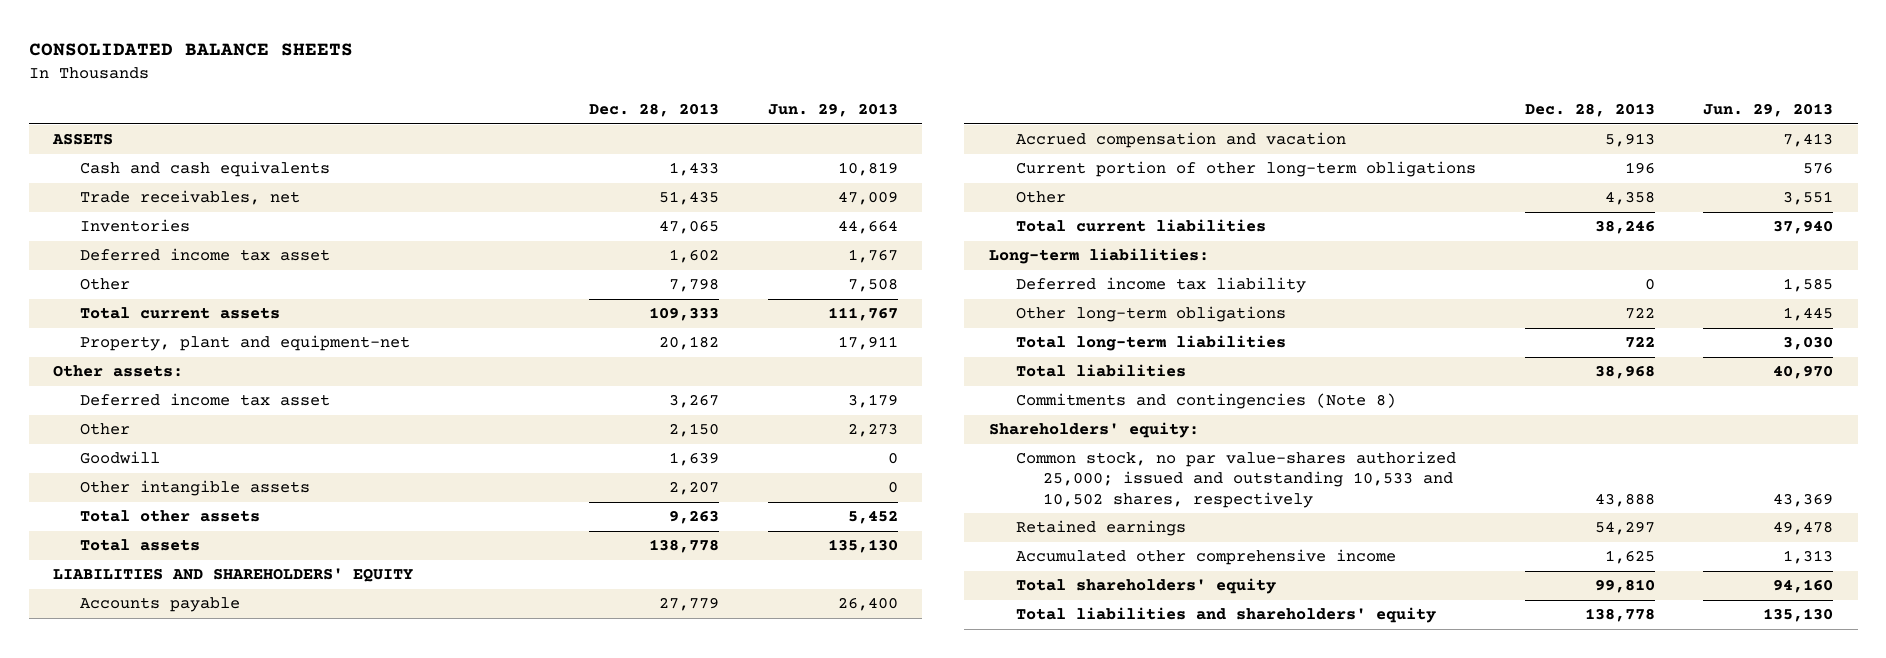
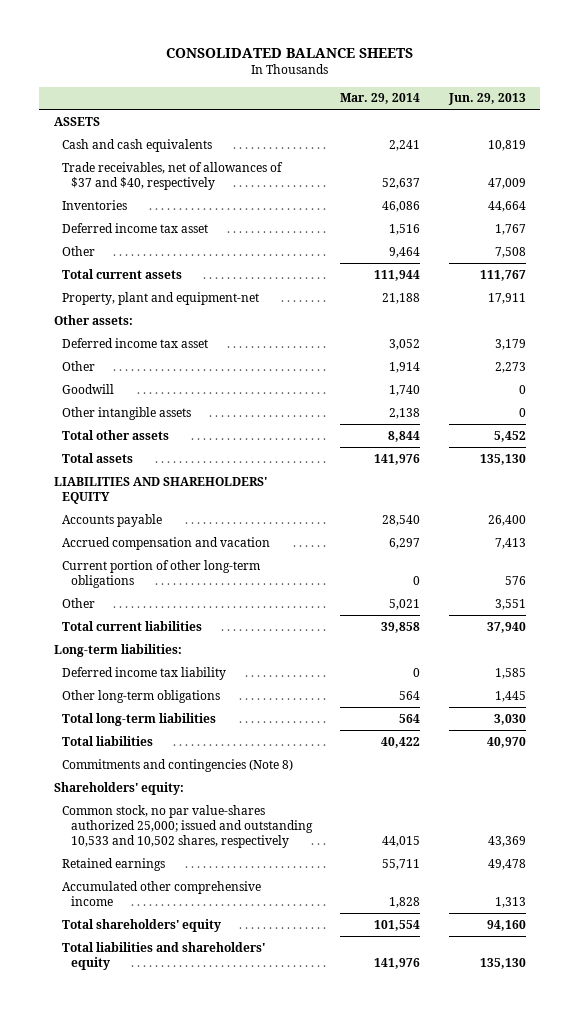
- | Dec. 28, 2013 | Jun. 29, 2013
+ | Mar. 29, 2014 | Jun. 29, 2013
- Trade receivables, net | 51,435 | 47,009
+ Trade receivables, net of allowances of $37 and $40, respectively | 52,637 | 47,009

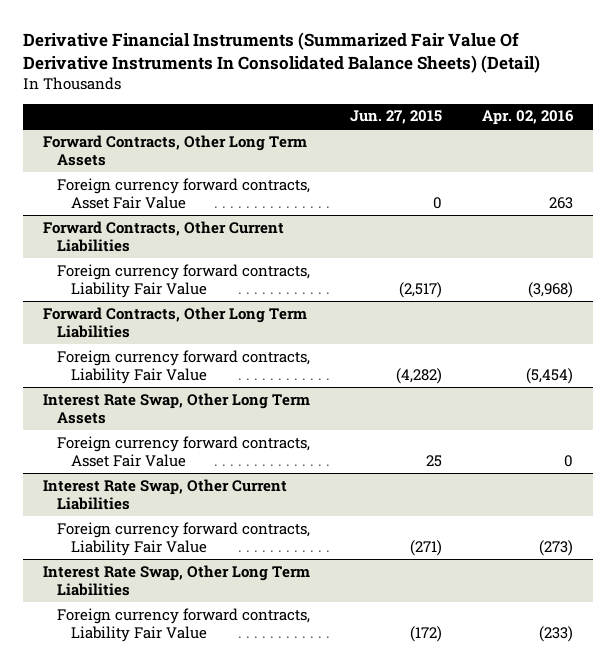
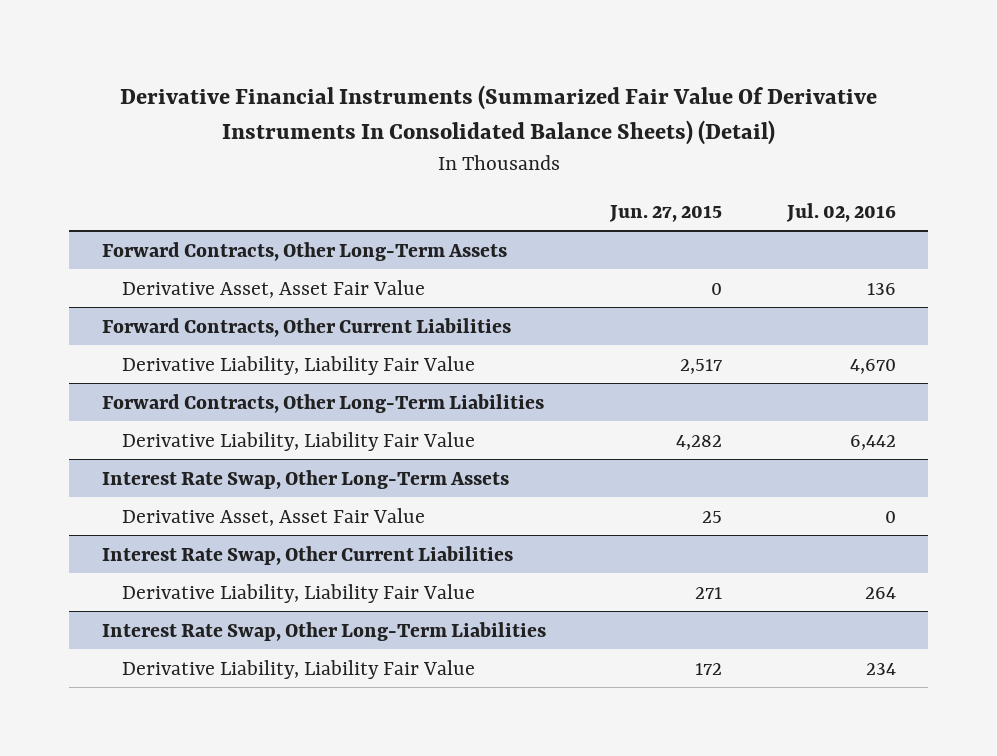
- | Jun. 27, 2015 | Apr. 02, 2016
+ | Jun. 27, 2015 | Jul. 02, 2016
- Forward Contracts, Other Long Term Assets
- Foreign currency forward contracts, Asset Fair Value | 0 | 263
+ Forward Contracts, Other Long-Term Assets
+ Derivative Asset, Asset Fair Value | 0 | 136
@ Forward Contracts, Other Current Liabilities
- Foreign currency forward contracts, Liability Fair Value | (2,517) | (3,968)
- Forward Contracts, Other Long Term Liabilities
- Foreign currency forward contracts, Liability Fair Value | (4,282) | (5,454)
- Interest Rate Swap, Other Long Term Assets
- Foreign currency forward contracts, Asset Fair Value | 25 | 0
@ Forward Contracts, Other Current Liabilities
+ Derivative Liability, Liability Fair Value | 2,517 | 4,670
+ Forward Contracts, Other Long-Term Liabilities
+ Derivative Liability, Liability Fair Value | 4,282 | 6,442
+ Interest Rate Swap, Other Long-Term Assets
+ Derivative Asset, Asset Fair Value | 25 | 0
@ Interest Rate Swap, Other Current Liabilities
- Foreign currency forward contracts, Liability Fair Value | (271) | (273)
- Interest Rate Swap, Other Long Term Liabilities
- Foreign currency forward contracts, Liability Fair Value | (172) | (233)
@ Interest Rate Swap, Other Current Liabilities
+ Derivative Liability, Liability Fair Value | 271 | 264
+ Interest Rate Swap, Other Long-Term Liabilities
+ Derivative Liability, Liability Fair Value | 172 | 234

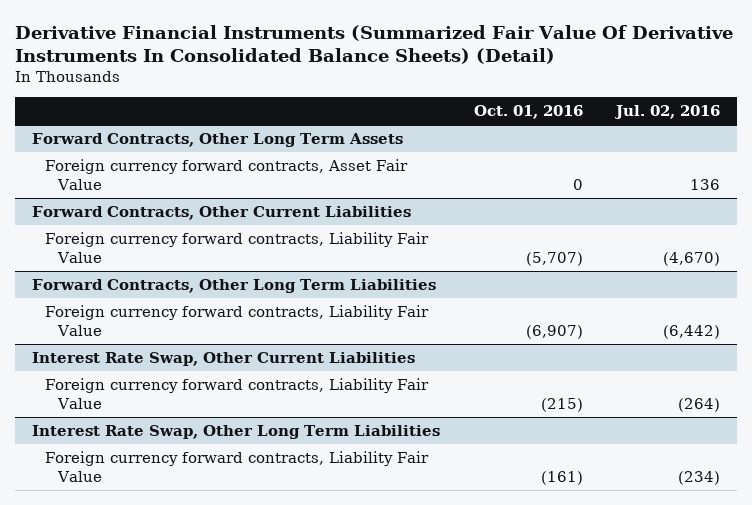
- | Jun. 27, 2015 | Jul. 02, 2016
+ | Oct. 01, 2016 | Jul. 02, 2016
- Forward Contracts, Other Long-Term Assets
- Derivative Asset, Asset Fair Value | 0 | 136
+ Forward Contracts, Other Long Term Assets
+ Foreign currency forward contracts, Asset Fair Value | 0 | 136
@ Forward Contracts, Other Current Liabilities
- Derivative Liability, Liability Fair Value | 2,517 | 4,670
- Forward Contracts, Other Long-Term Liabilities
- Derivative Liability, Liability Fair Value | 4,282 | 6,442
- Interest Rate Swap, Other Long-Term Assets
- Derivative Asset, Asset Fair Value | 25 | 0
@ Forward Contracts, Other Current Liabilities
+ Foreign currency forward contracts, Liability Fair Value | (5,707) | (4,670)
+ Forward Contracts, Other Long Term Liabilities
+ Foreign currency forward contracts, Liability Fair Value | (6,907) | (6,442)
@ Interest Rate Swap, Other Current Liabilities
- Derivative Liability, Liability Fair Value | 271 | 264
- Interest Rate Swap, Other Long-Term Liabilities
- Derivative Liability, Liability Fair Value | 172 | 234
@ Interest Rate Swap, Other Current Liabilities
+ Foreign currency forward contracts, Liability Fair Value | (215) | (264)
+ Interest Rate Swap, Other Long Term Liabilities
+ Foreign currency forward contracts, Liability Fair Value | (161) | (234)

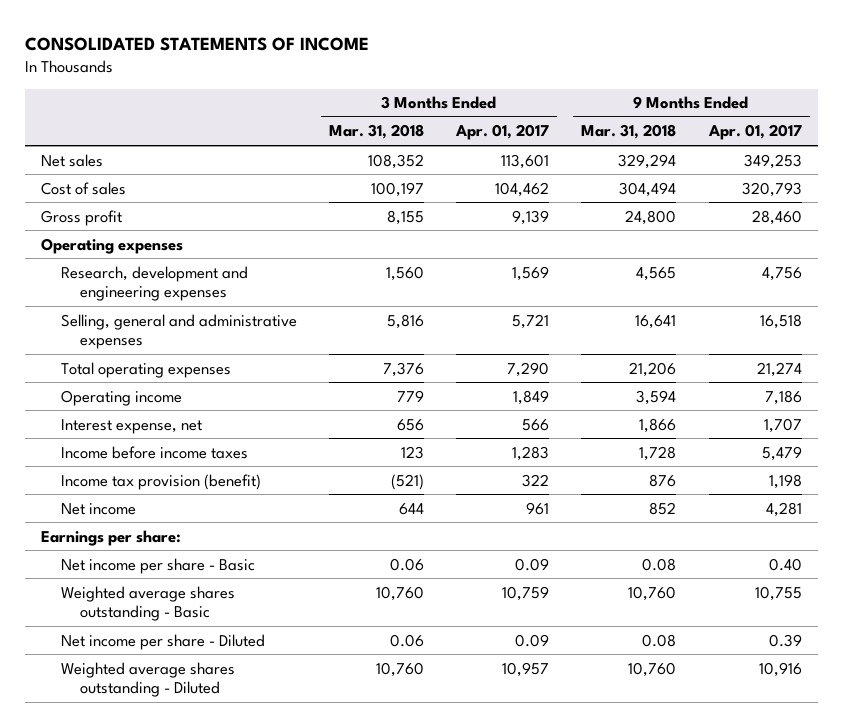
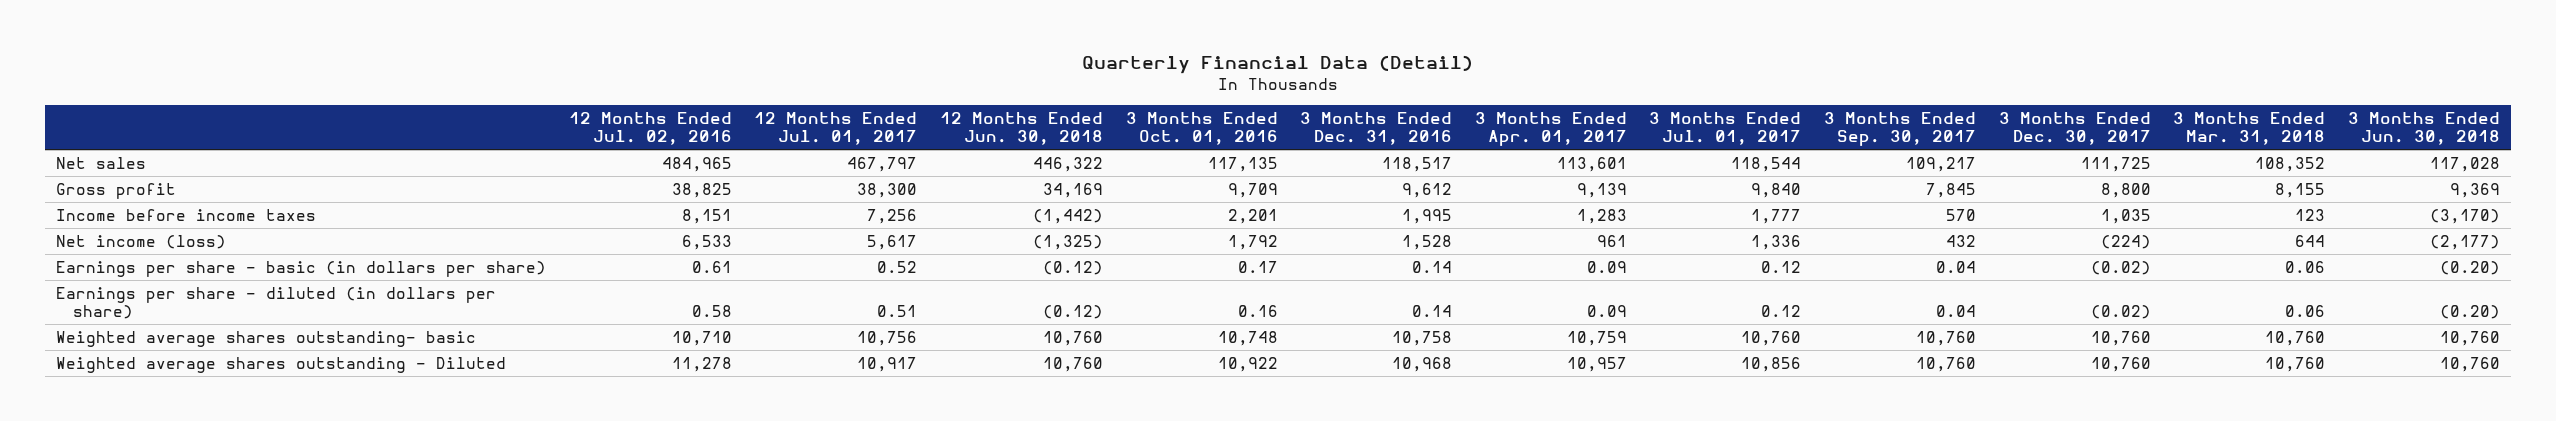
- CONSOLIDATED STATEMENTS OF INCOME
+ Quarterly Financial Data (Detail)
- | 3 Months Ended Mar. 31, 2018 | 3 Months Ended Apr. 01, 2017 | 9 Months Ended Mar. 31, 2018 | 9 Months Ended Apr. 01, 2017
+ | 12 Months Ended Jul. 02, 2016 | 12 Months Ended Jul. 01, 2017 | 12 Months Ended Jun. 30, 2018 | 3 Months Ended Oct. 01, 2016 | 3 Months Ended Dec. 31, 2016 | 3 Months Ended Apr. 01, 2017 | 3 Months Ended Jul. 01, 2017 | 3 Months Ended Sep. 30, 2017 | 3 Months Ended Dec. 30, 2017 | 3 Months Ended Mar. 31, 2018 | 3 Months Ended Jun. 30, 2018
- Cost of sales | 100,197 | 104,462 | 304,494 | 320,793
- Operating expenses
- Research, development and engineering expenses | 1,560 | 1,569 | 4,565 | 4,756
- Selling, general and administrative expenses | 5,816 | 5,721 | 16,641 | 16,518
- Total operating expenses | 7,376 | 7,290 | 21,206 | 21,274
- Operating income | 779 | 1,849 | 3,594 | 7,186
- Interest expense, net | 656 | 566 | 1,866 | 1,707
- Income tax provision (benefit) | (521) | 322 | 876 | 1,198
- Net income | 644 | 961 | 852 | 4,281
- Earnings per share:
- Net income per share - Basic | 0.06 | 0.09 | 0.08 | 0.40
- Weighted average shares outstanding - Basic | 10,760 | 10,759 | 10,760 | 10,755
- Net income per share - Diluted | 0.06 | 0.09 | 0.08 | 0.39
+ Net income (loss) | 6,533 | 5,617 | (1,325) | 1,792 | 1,528 | 961 | 1,336 | 432 | (224) | 644 | (2,177)
+ Earnings per share - basic (in dollars per share) | 0.61 | 0.52 | (0.12) | 0.17 | 0.14 | 0.09 | 0.12 | 0.04 | (0.02) | 0.06 | (0.20)
+ Earnings per share - diluted (in dollars per share) | 0.58 | 0.51 | (0.12) | 0.16 | 0.14 | 0.09 | 0.12 | 0.04 | (0.02) | 0.06 | (0.20)
+ Weighted average shares outstanding- basic | 10,710 | 10,756 | 10,760 | 10,748 | 10,758 | 10,759 | 10,760 | 10,760 | 10,760 | 10,760 | 10,760

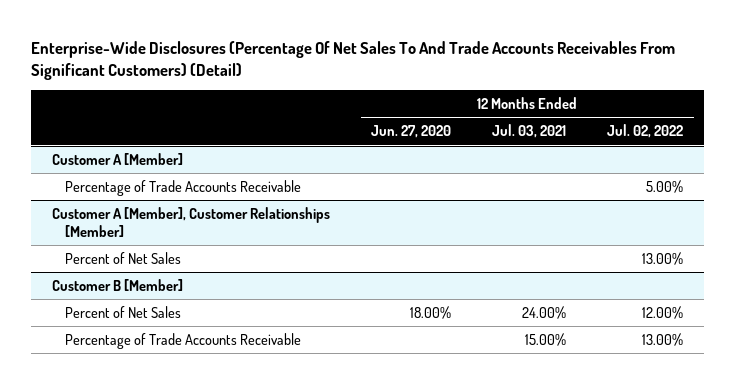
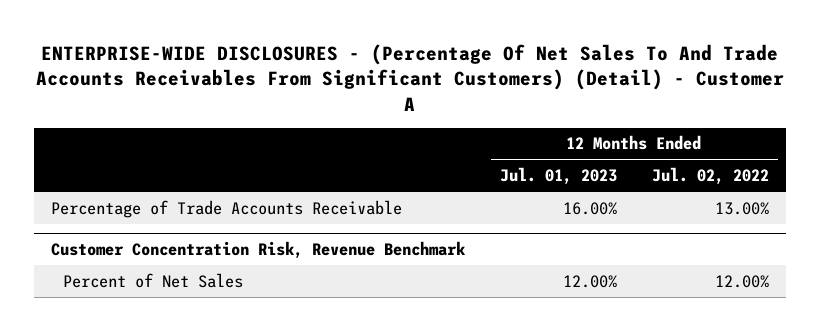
- Enterprise-Wide Disclosures (Percentage Of Net Sales To And Trade Accounts Receivables From Significant Customers) (Detail)
+ ENTERPRISE-WIDE DISCLOSURES - (Percentage Of Net Sales To And Trade Accounts Receivables From Significant Customers) (Detail) - Customer A
- | 12 Months Ended Jun. 27, 2020 | 12 Months Ended Jul. 03, 2021 | 12 Months Ended Jul. 02, 2022
+ | 12 Months Ended Jul. 01, 2023 | 12 Months Ended Jul. 02, 2022
- Customer A [Member]
- Percentage of Trade Accounts Receivable | | | 5.00%
- Customer A [Member], Customer Relationships [Member]
- Percent of Net Sales | | | 13.00%
- Customer B [Member]
- Percent of Net Sales | 18.00% | 24.00% | 12.00%
+ Customer Concentration Risk, Revenue Benchmark
+ Percent of Net Sales | 12.00% | 12.00%

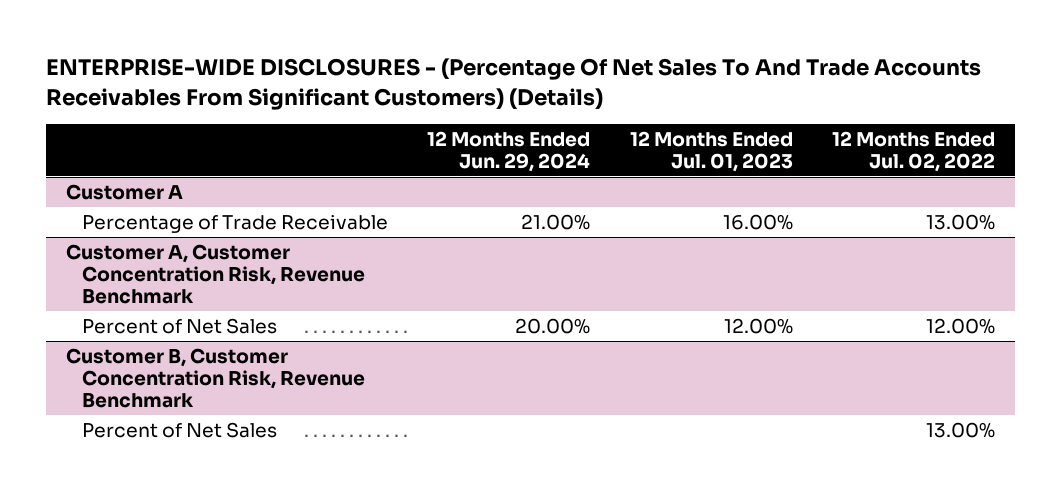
- ENTERPRISE-WIDE DISCLOSURES - (Percentage Of Net Sales To And Trade Accounts Receivables From Significant Customers) (Detail) - Customer A
+ ENTERPRISE-WIDE DISCLOSURES - (Percentage Of Net Sales To And Trade Accounts Receivables From Significant Customers) (Details)
- | 12 Months Ended Jul. 01, 2023 | 12 Months Ended Jul. 02, 2022
+ | 12 Months Ended Jun. 29, 2024 | 12 Months Ended Jul. 01, 2023 | 12 Months Ended Jul. 02, 2022
- Percentage of Trade Accounts Receivable | 16.00% | 13.00%
- Customer Concentration Risk, Revenue Benchmark
+ Customer A
+ Percentage of Trade Receivable | 21.00% | 16.00% | 13.00%
+ Customer A, Customer Concentration Risk, Revenue Benchmark
+ Customer B, Customer Concentration Risk, Revenue Benchmark
+ Percent of Net Sales | | | 13.00%

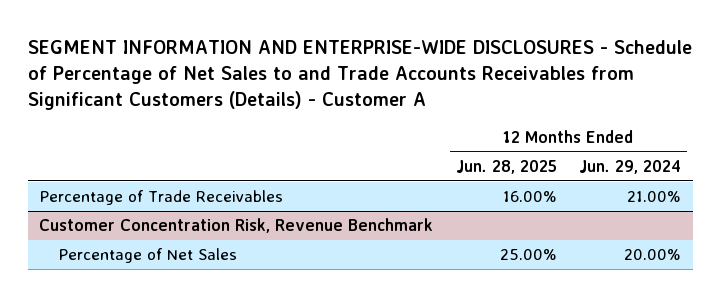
- ENTERPRISE-WIDE DISCLOSURES - (Percentage Of Net Sales To And Trade Accounts Receivables From Significant Customers) (Details)
+ SEGMENT INFORMATION AND ENTERPRISE-WIDE DISCLOSURES - Schedule of Percentage of Net Sales to and Trade Accounts Receivables from Significant Customers (Details) - Customer A
- | 12 Months Ended Jun. 29, 2024 | 12 Months Ended Jul. 01, 2023 | 12 Months Ended Jul. 02, 2022
+ | 12 Months Ended Jun. 28, 2025 | 12 Months Ended Jun. 29, 2024
- Customer A
- Percentage of Trade Receivable | 21.00% | 16.00% | 13.00%
- Customer A, Customer Concentration Risk, Revenue Benchmark
- Percent of Net Sales | 20.00% | 12.00% | 12.00%
- Customer B, Customer Concentration Risk, Revenue Benchmark
- Percent of Net Sales | | | 13.00%
+ Percentage of Trade Receivables | 16.00% | 21.00%
+ Customer Concentration Risk, Revenue Benchmark
+ Percentage of Net Sales | 25.00% | 20.00%

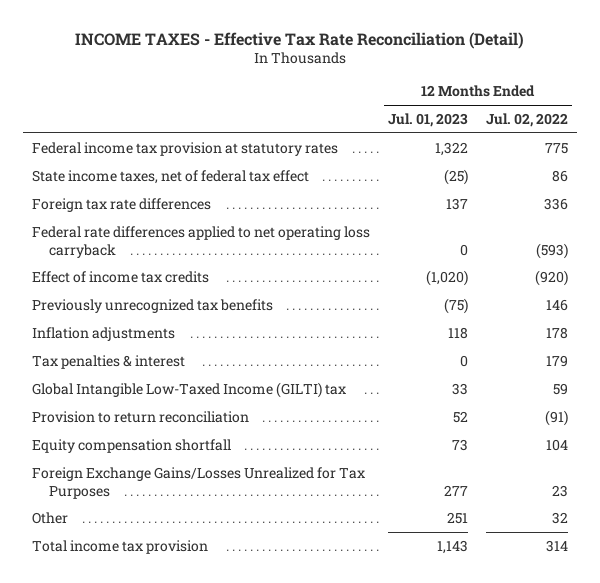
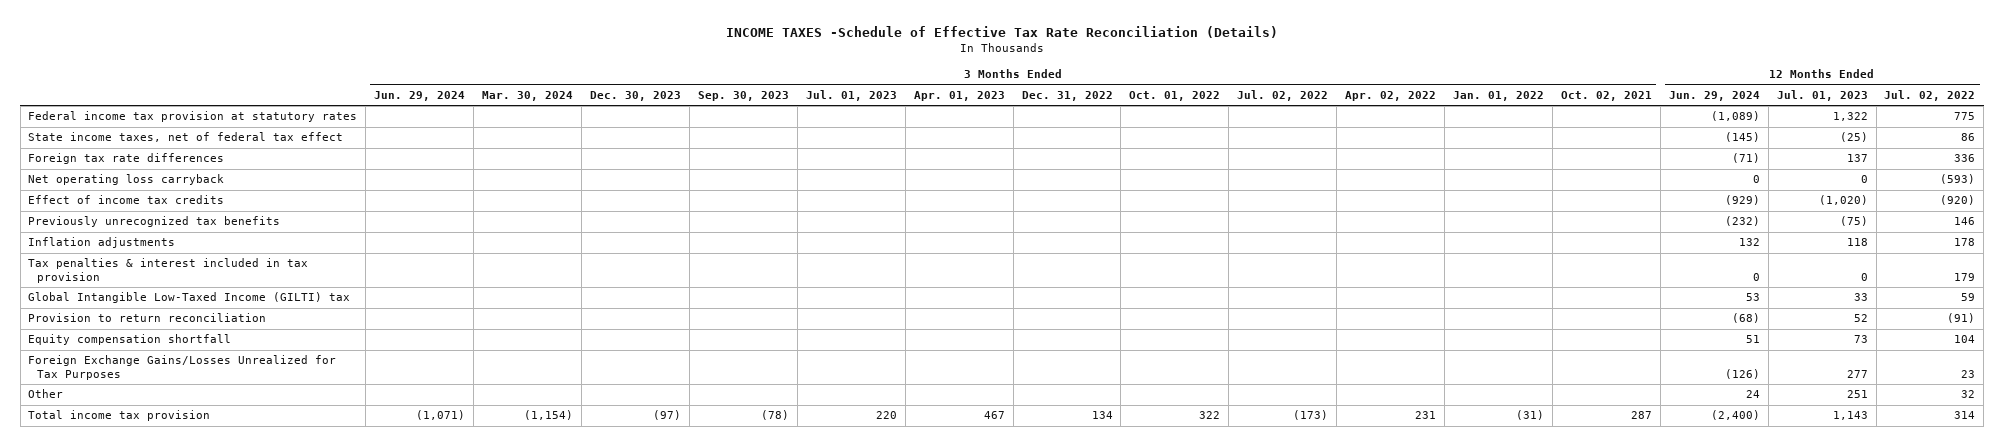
- INCOME TAXES - Effective Tax Rate Reconciliation (Detail)
+ INCOME TAXES -Schedule of Effective Tax Rate Reconciliation (Details)
- | 12 Months Ended Jul. 01, 2023 | 12 Months Ended Jul. 02, 2022
+ | 3 Months Ended Jun. 29, 2024 | 3 Months Ended Mar. 30, 2024 | 3 Months Ended Dec. 30, 2023 | 3 Months Ended Sep. 30, 2023 | 3 Months Ended Jul. 01, 2023 | 3 Months Ended Apr. 01, 2023 | 3 Months Ended Dec. 31, 2022 | 3 Months Ended Oct. 01, 2022 | 3 Months Ended Jul. 02, 2022 | 3 Months Ended Apr. 02, 2022 | 3 Months Ended Jan. 01, 2022 | 3 Months Ended Oct. 02, 2021 | 12 Months Ended Jun. 29, 2024 | 12 Months Ended Jul. 01, 2023 | 12 Months Ended Jul. 02, 2022
- Federal rate differences applied to net operating loss carryback | 0 | (593)
+ Net operating loss carryback | | | | | | | | | | | | | 0 | 0 | (593)
- Tax penalties & interest | 0 | 179
+ Tax penalties & interest included in tax provision | | | | | | | | | | | | | 0 | 0 | 179

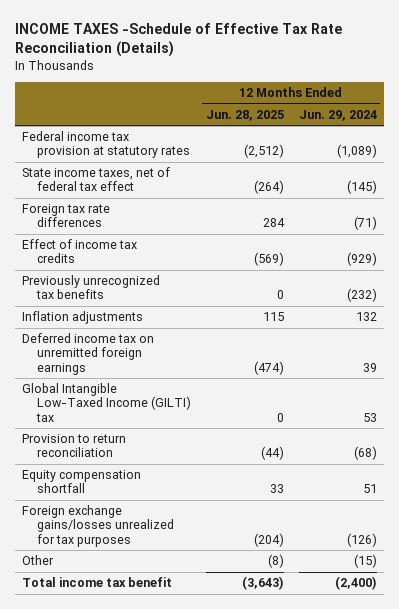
- | 3 Months Ended Jun. 29, 2024 | 3 Months Ended Mar. 30, 2024 | 3 Months Ended Dec. 30, 2023 | 3 Months Ended Sep. 30, 2023 | 3 Months Ended Jul. 01, 2023 | 3 Months Ended Apr. 01, 2023 | 3 Months Ended Dec. 31, 2022 | 3 Months Ended Oct. 01, 2022 | 3 Months Ended Jul. 02, 2022 | 3 Months Ended Apr. 02, 2022 | 3 Months Ended Jan. 01, 2022 | 3 Months Ended Oct. 02, 2021 | 12 Months Ended Jun. 29, 2024 | 12 Months Ended Jul. 01, 2023 | 12 Months Ended Jul. 02, 2022
+ | 12 Months Ended Jun. 28, 2025 | 12 Months Ended Jun. 29, 2024
- Net operating loss carryback | | | | | | | | | | | | | 0 | 0 | (593)
- Tax penalties & interest included in tax provision | | | | | | | | | | | | | 0 | 0 | 179
+ Deferred income tax on unremitted foreign earnings | (474) | 39
- Foreign Exchange Gains/Losses Unrealized for Tax Purposes | | | | | | | | | | | | | (126) | 277 | 23
- Other | | | | | | | | | | | | | 24 | 251 | 32
- Total income tax provision | (1,071) | (1,154) | (97) | (78) | 220 | 467 | 134 | 322 | (173) | 231 | (31) | 287 | (2,400) | 1,143 | 314
+ Foreign exchange gains/losses unrealized for tax purposes | (204) | (126)
+ Other | (8) | (15)
+ Total income tax benefit | (3,643) | (2,400)

